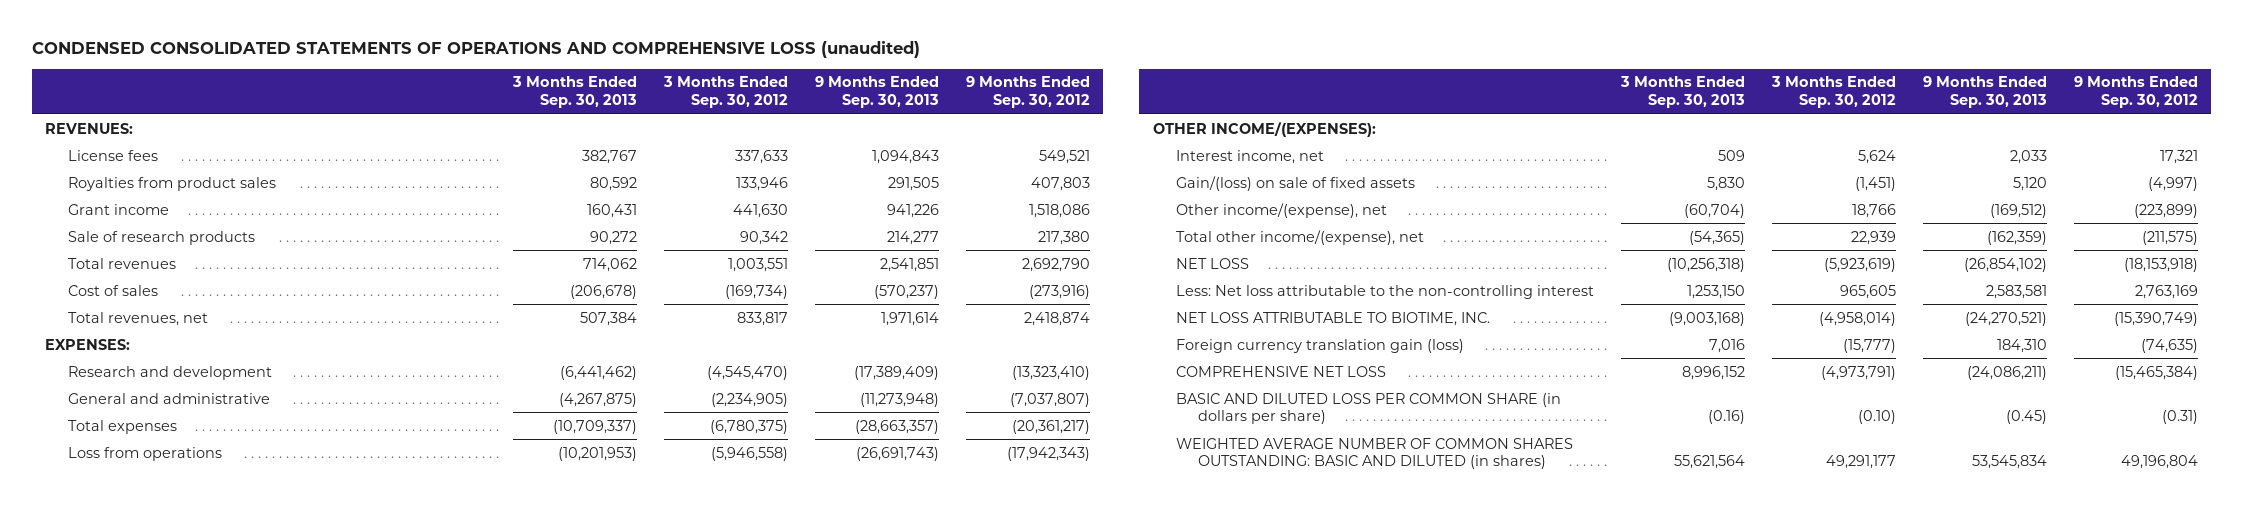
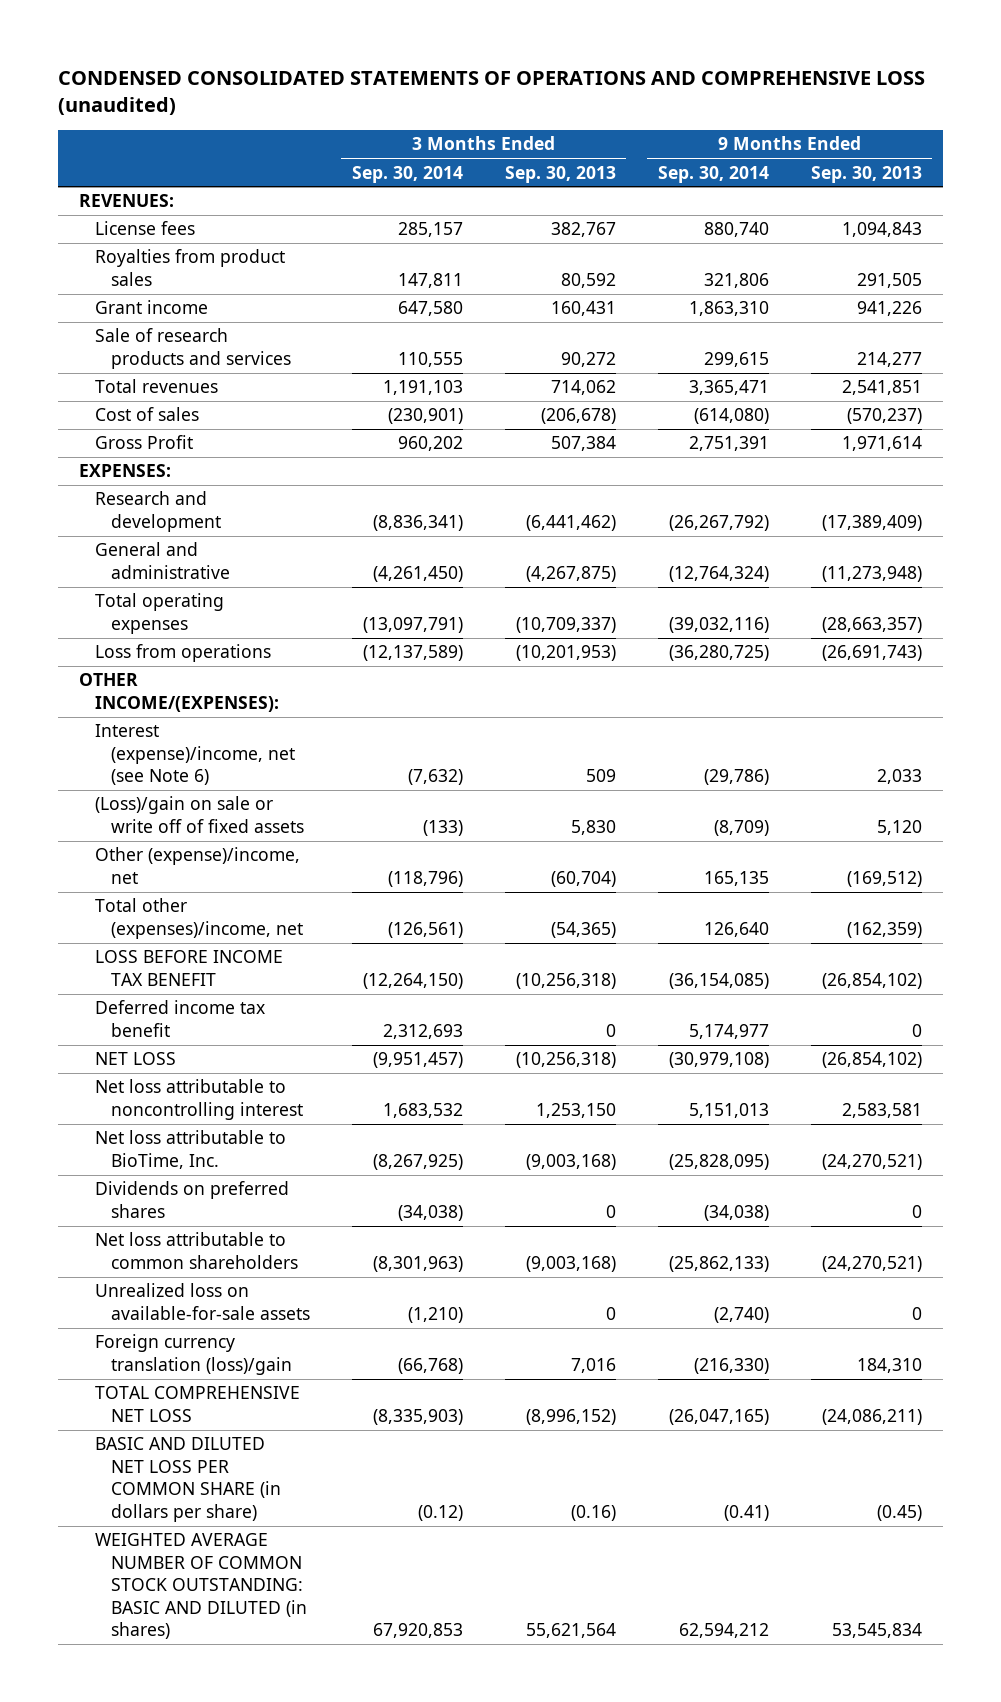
- | 3 Months Ended Sep. 30, 2013 | 3 Months Ended Sep. 30, 2012 | 9 Months Ended Sep. 30, 2013 | 9 Months Ended Sep. 30, 2012
+ | 3 Months Ended Sep. 30, 2014 | 3 Months Ended Sep. 30, 2013 | 9 Months Ended Sep. 30, 2014 | 9 Months Ended Sep. 30, 2013
- Sale of research products | 90,272 | 90,342 | 214,277 | 217,380
+ Sale of research products and services | 110,555 | 90,272 | 299,615 | 214,277
- Total revenues, net | 507,384 | 833,817 | 1,971,614 | 2,418,874
+ Gross Profit | 960,202 | 507,384 | 2,751,391 | 1,971,614
- Total expenses | (10,709,337) | (6,780,375) | (28,663,357) | (20,361,217)
+ Total operating expenses | (13,097,791) | (10,709,337) | (39,032,116) | (28,663,357)
- Interest income, net | 509 | 5,624 | 2,033 | 17,321
- Gain/(loss) on sale of fixed assets | 5,830 | (1,451) | 5,120 | (4,997)
- Other income/(expense), net | (60,704) | 18,766 | (169,512) | (223,899)
- Total other income/(expense), net | (54,365) | 22,939 | (162,359) | (211,575)
+ Interest (expense)/income, net (see Note 6) | (7,632) | 509 | (29,786) | 2,033
+ (Loss)/gain on sale or write off of fixed assets | (133) | 5,830 | (8,709) | 5,120
+ Other (expense)/income, net | (118,796) | (60,704) | 165,135 | (169,512)
+ Total other (expenses)/income, net | (126,561) | (54,365) | 126,640 | (162,359)
+ LOSS BEFORE INCOME TAX BENEFIT | (12,264,150) | (10,256,318) | (36,154,085) | (26,854,102)
+ Deferred income tax benefit | 2,312,693 | 0 | 5,174,977 | 0
- Less: Net loss attributable to the non-controlling interest | 1,253,150 | 965,605 | 2,583,581 | 2,763,169
- NET LOSS ATTRIBUTABLE TO BIOTIME, INC. | (9,003,168) | (4,958,014) | (24,270,521) | (15,390,749)
- Foreign currency translation gain (loss) | 7,016 | (15,777) | 184,310 | (74,635)
- COMPREHENSIVE NET LOSS | 8,996,152 | (4,973,791) | (24,086,211) | (15,465,384)
- BASIC AND DILUTED LOSS PER COMMON SHARE (in dollars per share) | (0.16) | (0.10) | (0.45) | (0.31)
- WEIGHTED AVERAGE NUMBER OF COMMON SHARES OUTSTANDING: BASIC AND DILUTED (in shares) | 55,621,564 | 49,291,177 | 53,545,834 | 49,196,804
+ Net loss attributable to noncontrolling interest | 1,683,532 | 1,253,150 | 5,151,013 | 2,583,581
+ Net loss attributable to BioTime, Inc. | (8,267,925) | (9,003,168) | (25,828,095) | (24,270,521)
+ Dividends on preferred shares | (34,038) | 0 | (34,038) | 0
+ Net loss attributable to common shareholders | (8,301,963) | (9,003,168) | (25,862,133) | (24,270,521)
+ Unrealized loss on available-for-sale assets | (1,210) | 0 | (2,740) | 0
+ Foreign currency translation (loss)/gain | (66,768) | 7,016 | (216,330) | 184,310
+ TOTAL COMPREHENSIVE NET LOSS | (8,335,903) | (8,996,152) | (26,047,165) | (24,086,211)
+ BASIC AND DILUTED NET LOSS PER COMMON SHARE (in dollars per share) | (0.12) | (0.16) | (0.41) | (0.45)
+ WEIGHTED AVERAGE NUMBER OF COMMON STOCK OUTSTANDING: BASIC AND DILUTED (in shares) | 67,920,853 | 55,621,564 | 62,594,212 | 53,545,834

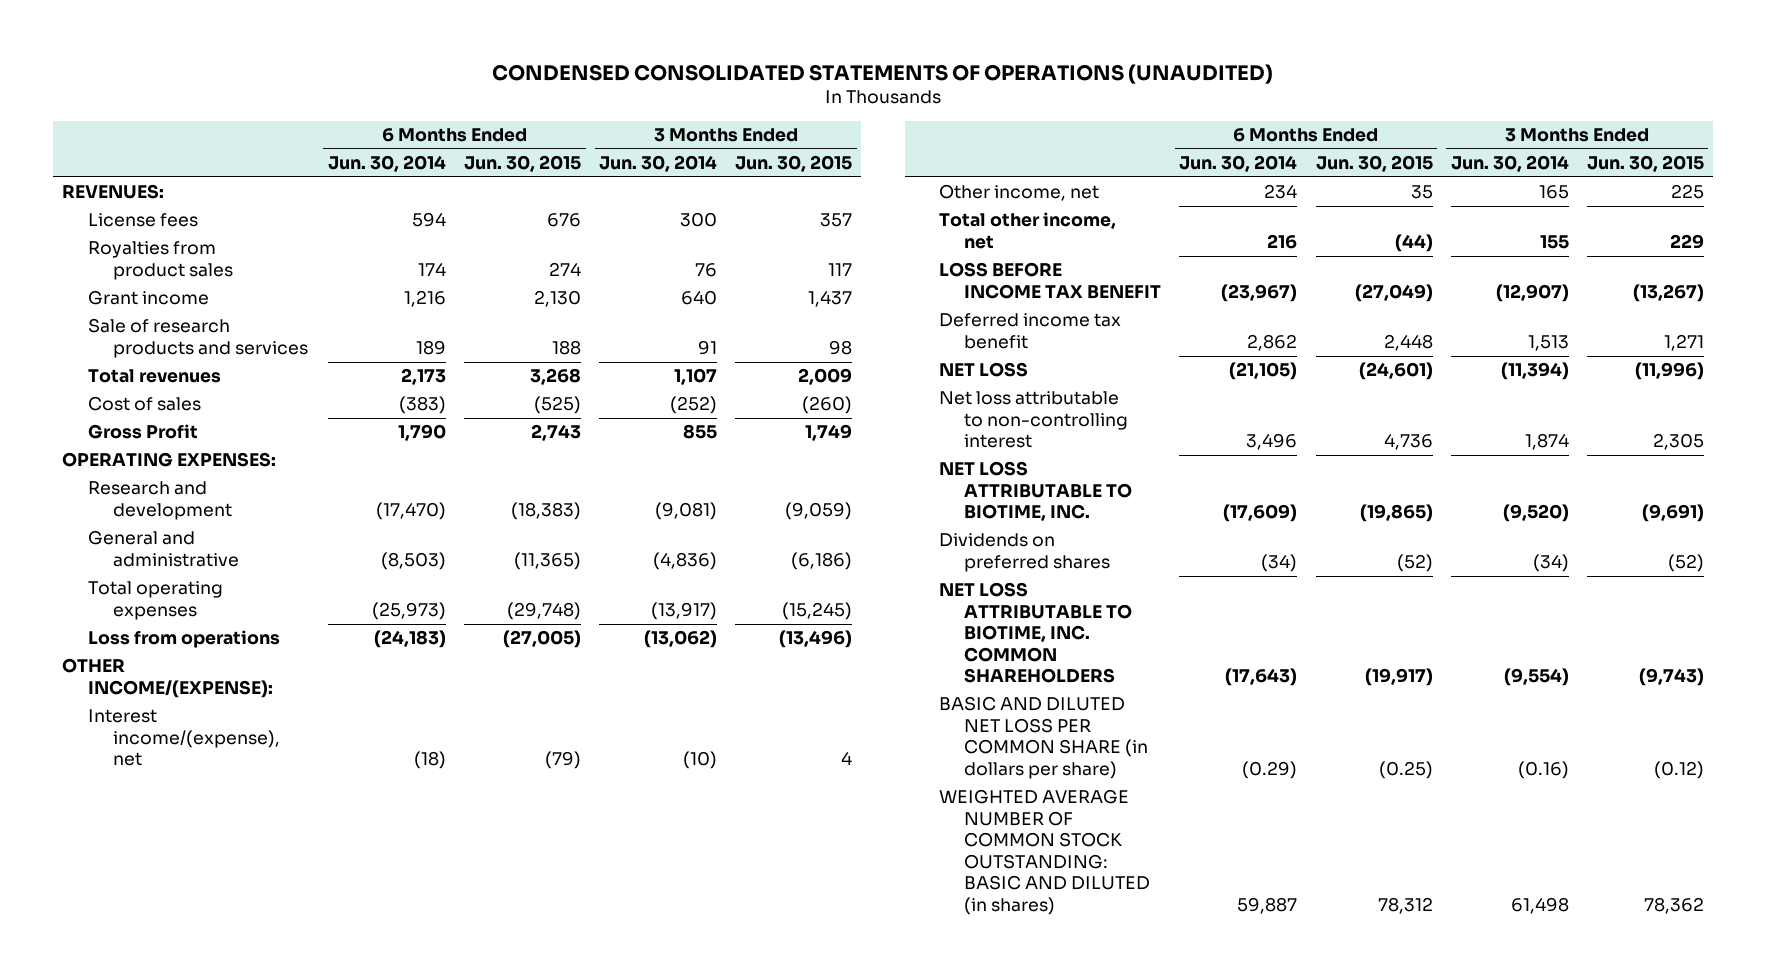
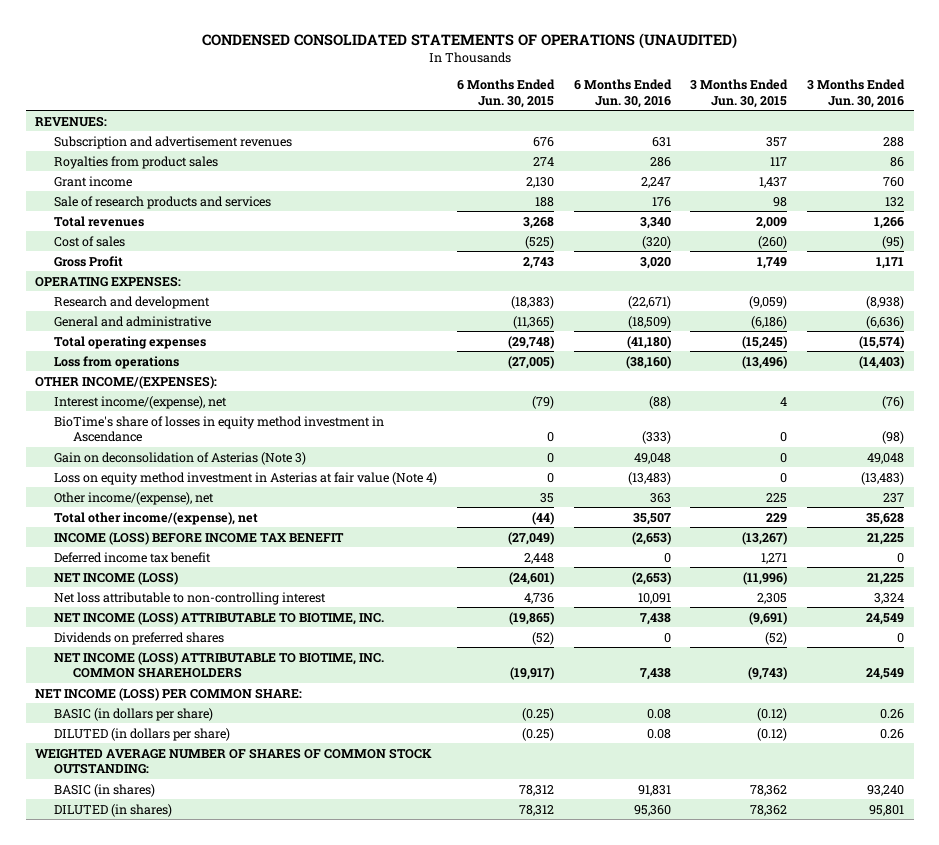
- | 6 Months Ended Jun. 30, 2014 | 6 Months Ended Jun. 30, 2015 | 3 Months Ended Jun. 30, 2014 | 3 Months Ended Jun. 30, 2015
+ | 6 Months Ended Jun. 30, 2015 | 6 Months Ended Jun. 30, 2016 | 3 Months Ended Jun. 30, 2015 | 3 Months Ended Jun. 30, 2016
- License fees | 594 | 676 | 300 | 357
+ Subscription and advertisement revenues | 676 | 631 | 357 | 288
- OTHER INCOME/(EXPENSE):
+ OTHER INCOME/(EXPENSES):
- Other income, net | 234 | 35 | 165 | 225
- Total other income, net | 216 | (44) | 155 | 229
- LOSS BEFORE INCOME TAX BENEFIT | (23,967) | (27,049) | (12,907) | (13,267)
+ BioTime's share of losses in equity method investment in Ascendance | 0 | (333) | 0 | (98)
+ Gain on deconsolidation of Asterias (Note 3) | 0 | 49,048 | 0 | 49,048
+ Loss on equity method investment in Asterias at fair value (Note 4) | 0 | (13,483) | 0 | (13,483)
+ Other income/(expense), net | 35 | 363 | 225 | 237
+ Total other income/(expense), net | (44) | 35,507 | 229 | 35,628
+ INCOME (LOSS) BEFORE INCOME TAX BENEFIT | (27,049) | (2,653) | (13,267) | 21,225
- NET LOSS | (21,105) | (24,601) | (11,394) | (11,996)
+ NET INCOME (LOSS) | (24,601) | (2,653) | (11,996) | 21,225
- NET LOSS ATTRIBUTABLE TO BIOTIME, INC. | (17,609) | (19,865) | (9,520) | (9,691)
+ NET INCOME (LOSS) ATTRIBUTABLE TO BIOTIME, INC. | (19,865) | 7,438 | (9,691) | 24,549
- NET LOSS ATTRIBUTABLE TO BIOTIME, INC. COMMON SHAREHOLDERS | (17,643) | (19,917) | (9,554) | (9,743)
- BASIC AND DILUTED NET LOSS PER COMMON SHARE (in dollars per share) | (0.29) | (0.25) | (0.16) | (0.12)
- WEIGHTED AVERAGE NUMBER OF COMMON STOCK OUTSTANDING: BASIC AND DILUTED (in shares) | 59,887 | 78,312 | 61,498 | 78,362
+ NET INCOME (LOSS) ATTRIBUTABLE TO BIOTIME, INC. COMMON SHAREHOLDERS | (19,917) | 7,438 | (9,743) | 24,549
+ NET INCOME (LOSS) PER COMMON SHARE:
+ BASIC (in dollars per share) | (0.25) | 0.08 | (0.12) | 0.26
+ DILUTED (in dollars per share) | (0.25) | 0.08 | (0.12) | 0.26
+ WEIGHTED AVERAGE NUMBER OF SHARES OF COMMON STOCK OUTSTANDING:
+ BASIC (in shares) | 78,312 | 91,831 | 78,362 | 93,240
+ DILUTED (in shares) | 78,312 | 95,360 | 78,362 | 95,801

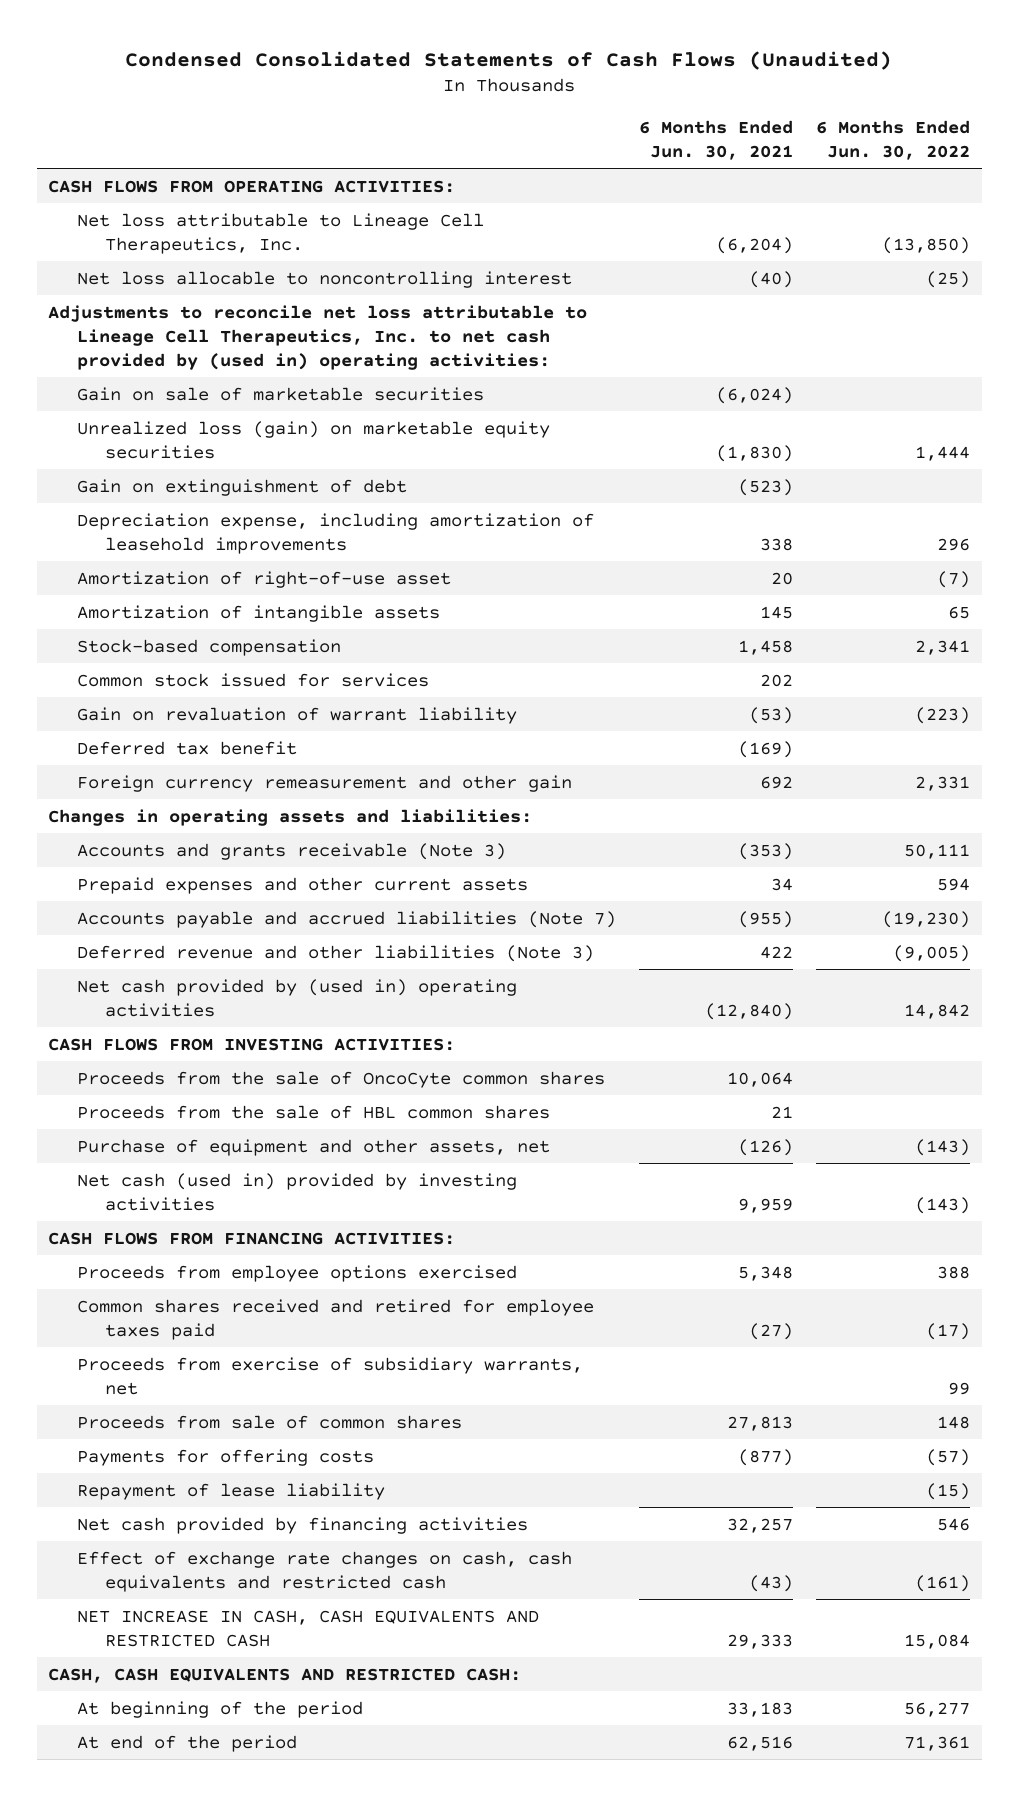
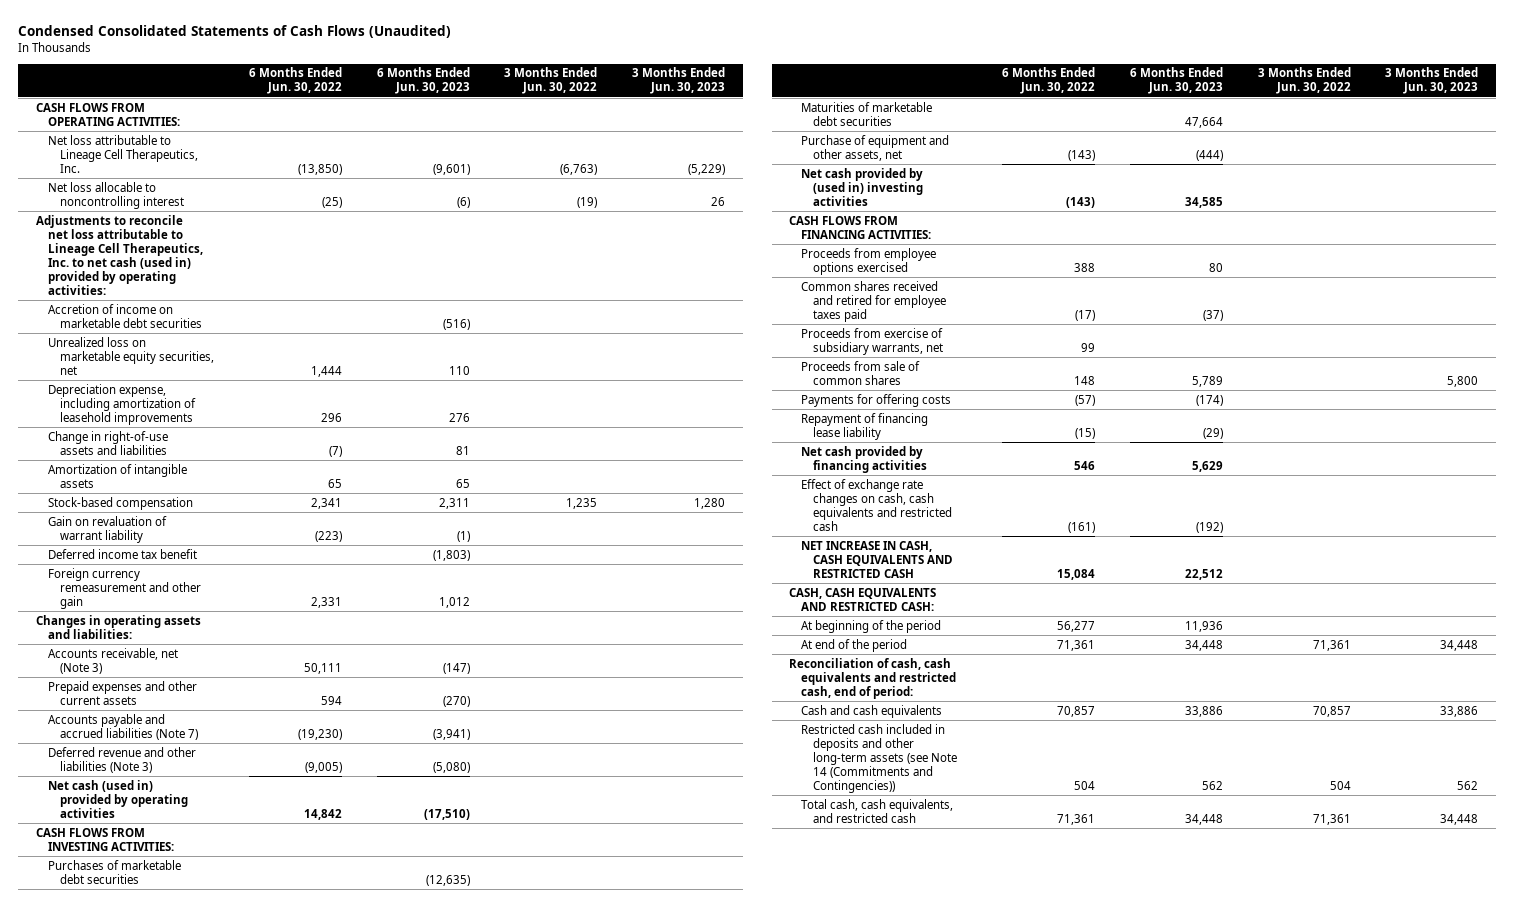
- | 6 Months Ended Jun. 30, 2021 | 6 Months Ended Jun. 30, 2022
+ | 6 Months Ended Jun. 30, 2022 | 6 Months Ended Jun. 30, 2023 | 3 Months Ended Jun. 30, 2022 | 3 Months Ended Jun. 30, 2023
- Adjustments to reconcile net loss attributable to Lineage Cell Therapeutics, Inc. to net cash provided by (used in) operating activities:
- Gain on sale of marketable securities | (6,024) |
- Unrealized loss (gain) on marketable equity securities | (1,830) | 1,444
- Gain on extinguishment of debt | (523) |
+ Adjustments to reconcile net loss attributable to Lineage Cell Therapeutics, Inc. to net cash (used in) provided by operating activities:
+ Accretion of income on marketable debt securities | | (516) | |
+ Unrealized loss on marketable equity securities, net | 1,444 | 110 | |
- Amortization of right-of-use asset | 20 | (7)
+ Change in right-of-use assets and liabilities | (7) | 81 | |
- Common stock issued for services | 202 |
- Deferred tax benefit | (169) |
+ Deferred income tax benefit | | (1,803) | |
- Accounts and grants receivable (Note 3) | (353) | 50,111
+ Accounts receivable, net (Note 3) | 50,111 | (147) | |
- Net cash provided by (used in) operating activities | (12,840) | 14,842
+ Net cash (used in) provided by operating activities | 14,842 | (17,510) | |
- Proceeds from the sale of OncoCyte common shares | 10,064 |
- Proceeds from the sale of HBL common shares | 21 |
+ Purchases of marketable debt securities | | (12,635) | |
+ Maturities of marketable debt securities | | 47,664 | |
- Net cash (used in) provided by investing activities | 9,959 | (143)
+ Net cash provided by (used in) investing activities | (143) | 34,585 | |
- Repayment of lease liability | | (15)
+ Repayment of financing lease liability | (15) | (29) | |
+ Reconciliation of cash, cash equivalents and restricted cash, end of period:
+ Cash and cash equivalents | 70,857 | 33,886 | 70,857 | 33,886
+ Restricted cash included in deposits and other long-term assets (see Note 14 (Commitments and Contingencies)) | 504 | 562 | 504 | 562
+ Total cash, cash equivalents, and restricted cash | 71,361 | 34,448 | 71,361 | 34,448

